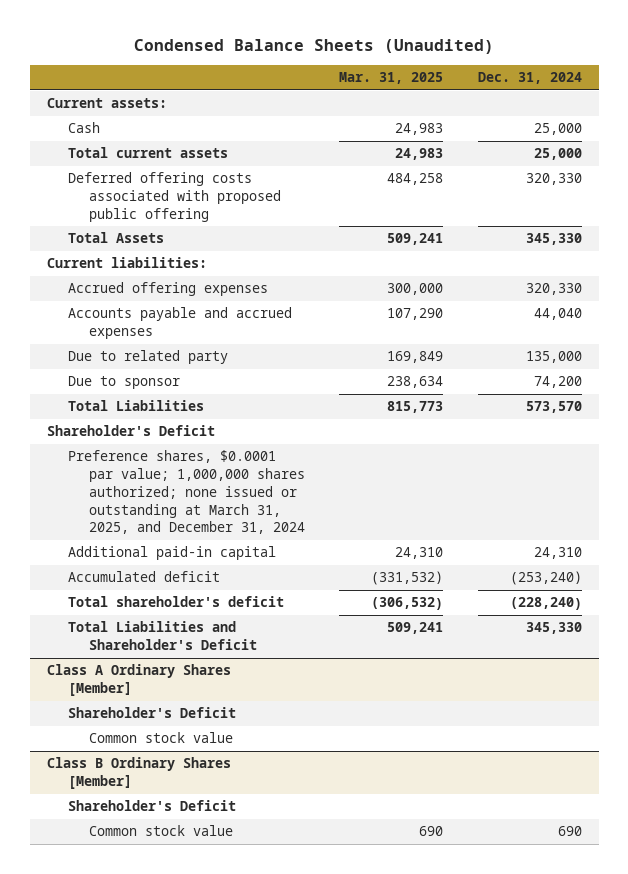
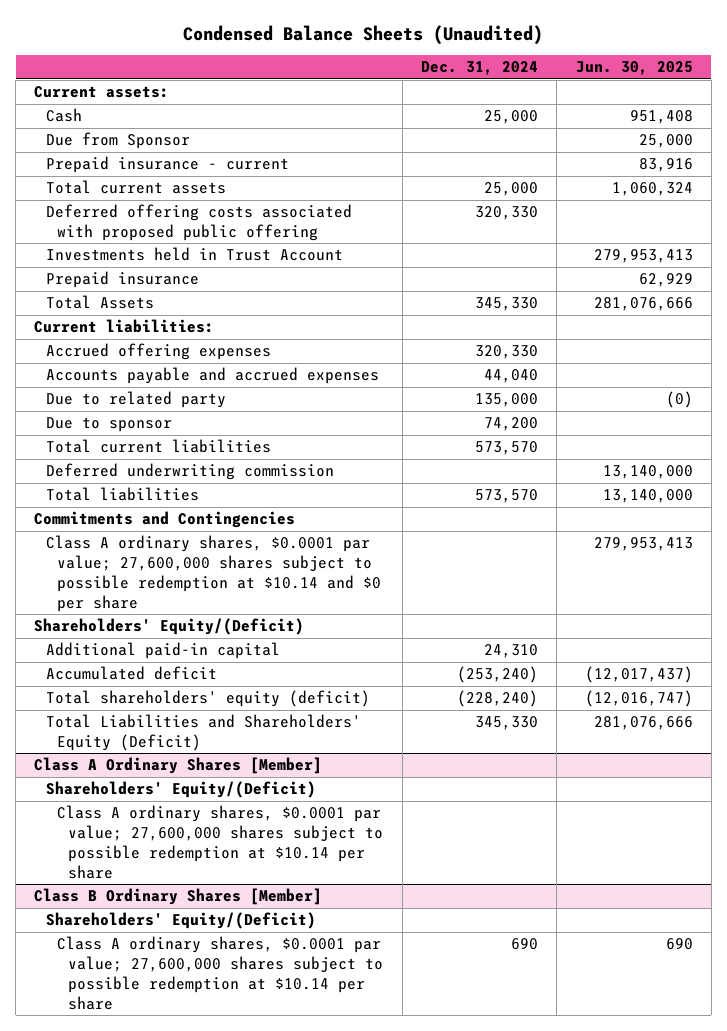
- | Mar. 31, 2025 | Dec. 31, 2024
+ | Dec. 31, 2024 | Jun. 30, 2025
+ Due from Sponsor | | 25,000
+ Prepaid insurance - current | | 83,916
+ Investments held in Trust Account | | 279,953,413
+ Prepaid insurance | | 62,929
- Total Liabilities | 815,773 | 573,570
- Shareholder's Deficit
- Preference shares, $0.0001 par value; 1,000,000 shares authorized; none issued or outstanding at March 31, 2025, and December 31, 2024
+ Total current liabilities | 573,570 |
+ Deferred underwriting commission | | 13,140,000
+ Total liabilities | 573,570 | 13,140,000
+ Commitments and Contingencies
+ Class A ordinary shares, $0.0001 par value; 27,600,000 shares subject to possible redemption at $10.14 and $0 per share | | 279,953,413
+ Shareholders' Equity/(Deficit)
- Total shareholder's deficit | (306,532) | (228,240)
- Total Liabilities and Shareholder's Deficit | 509,241 | 345,330
+ Total shareholders' equity (deficit) | (228,240) | (12,016,747)
+ Total Liabilities and Shareholders' Equity (Deficit) | 345,330 | 281,076,666
@ Class A Ordinary Shares [Member]
- Shareholder's Deficit
- Common stock value
+ Shareholders' Equity/(Deficit)
+ Class A ordinary shares, $0.0001 par value; 27,600,000 shares subject to possible redemption at $10.14 per share
@ Class B Ordinary Shares [Member]
- Shareholder's Deficit
- Common stock value | 690 | 690
+ Shareholders' Equity/(Deficit)
+ Class A ordinary shares, $0.0001 par value; 27,600,000 shares subject to possible redemption at $10.14 per share | 690 | 690

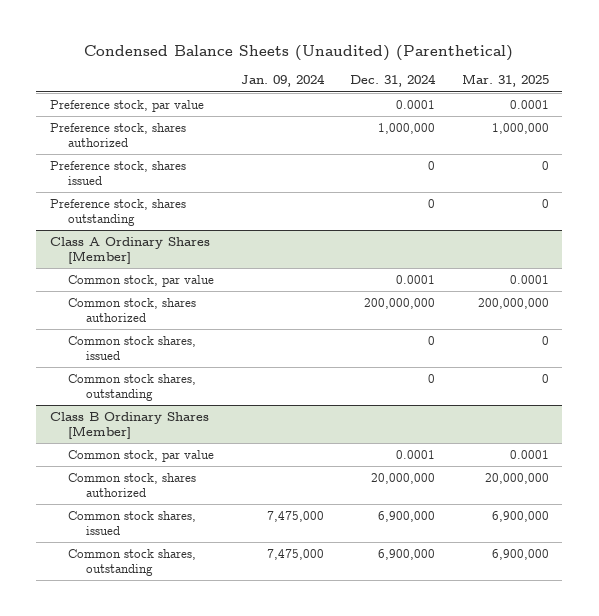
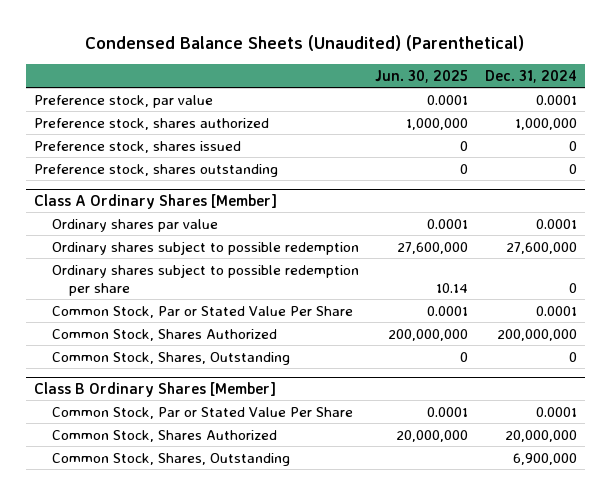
- | Jan. 09, 2024 | Dec. 31, 2024 | Mar. 31, 2025
+ | Jun. 30, 2025 | Dec. 31, 2024
@ Class A Ordinary Shares [Member]
- Common stock, par value | | 0.0001 | 0.0001
- Common stock, shares authorized | | 200,000,000 | 200,000,000
- Common stock shares, issued | | 0 | 0
- Common stock shares, outstanding | | 0 | 0
+ Ordinary shares par value | 0.0001 | 0.0001
+ Ordinary shares subject to possible redemption | 27,600,000 | 27,600,000
+ Ordinary shares subject to possible redemption per share | 10.14 | 0
+ Common Stock, Par or Stated Value Per Share | 0.0001 | 0.0001
+ Common Stock, Shares Authorized | 200,000,000 | 200,000,000
+ Common Stock, Shares, Outstanding | 0 | 0
@ Class B Ordinary Shares [Member]
- Common stock, par value | | 0.0001 | 0.0001
- Common stock, shares authorized | | 20,000,000 | 20,000,000
- Common stock shares, issued | 7,475,000 | 6,900,000 | 6,900,000
- Common stock shares, outstanding | 7,475,000 | 6,900,000 | 6,900,000
+ Common Stock, Par or Stated Value Per Share | 0.0001 | 0.0001
+ Common Stock, Shares Authorized | 20,000,000 | 20,000,000
+ Common Stock, Shares, Outstanding | | 6,900,000

